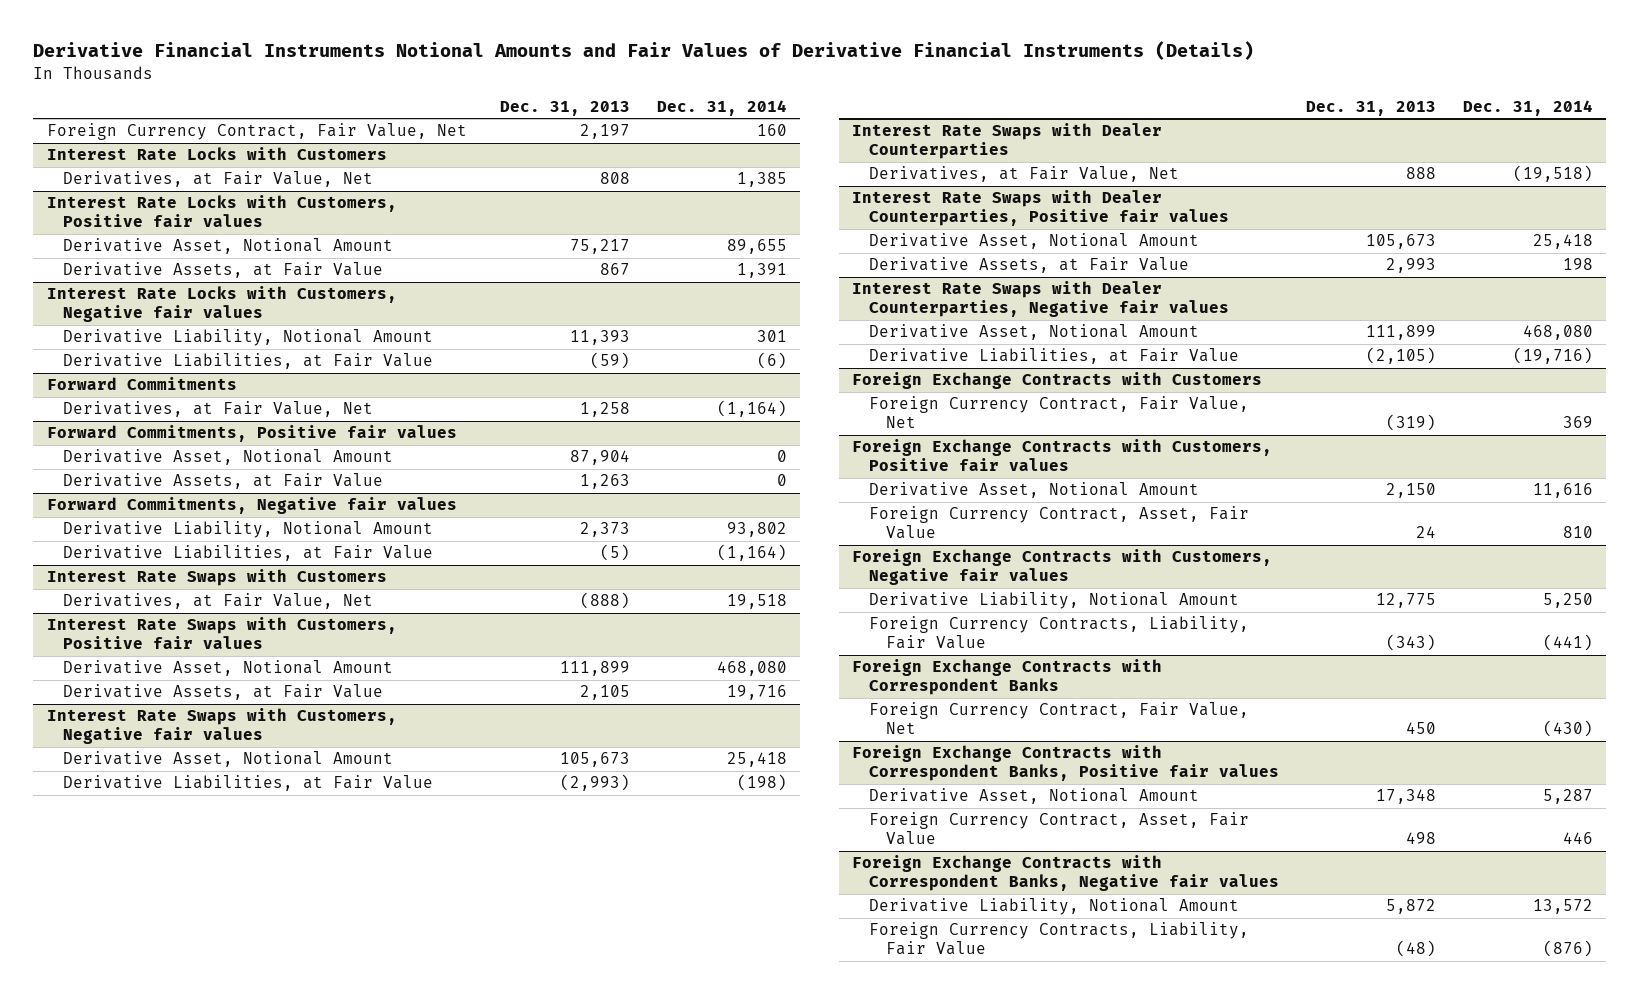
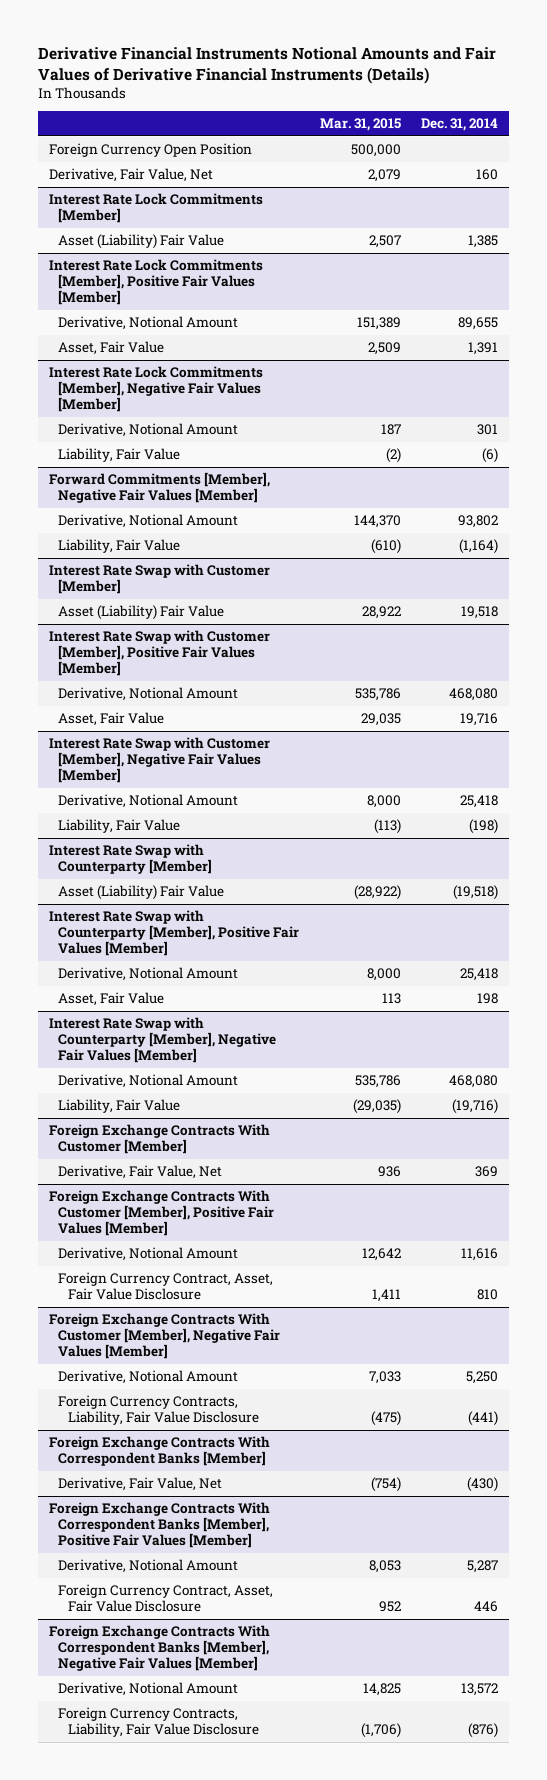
- | Dec. 31, 2013 | Dec. 31, 2014
+ | Mar. 31, 2015 | Dec. 31, 2014
- Foreign Currency Contract, Fair Value, Net | 2,197 | 160
- Interest Rate Locks with Customers
- Derivatives, at Fair Value, Net | 808 | 1,385
- Interest Rate Locks with Customers, Positive fair values
- Derivative Asset, Notional Amount | 75,217 | 89,655
- Derivative Assets, at Fair Value | 867 | 1,391
- Interest Rate Locks with Customers, Negative fair values
- Derivative Liability, Notional Amount | 11,393 | 301
- Derivative Liabilities, at Fair Value | (59) | (6)
- Forward Commitments
- Derivatives, at Fair Value, Net | 1,258 | (1,164)
- Forward Commitments, Positive fair values
- Derivative Asset, Notional Amount | 87,904 | 0
- Derivative Assets, at Fair Value | 1,263 | 0
- Forward Commitments, Negative fair values
- Derivative Liability, Notional Amount | 2,373 | 93,802
- Derivative Liabilities, at Fair Value | (5) | (1,164)
- Interest Rate Swaps with Customers
- Derivatives, at Fair Value, Net | (888) | 19,518
- Interest Rate Swaps with Customers, Positive fair values
- Derivative Asset, Notional Amount | 111,899 | 468,080
- Derivative Assets, at Fair Value | 2,105 | 19,716
- Interest Rate Swaps with Customers, Negative fair values
- Derivative Asset, Notional Amount | 105,673 | 25,418
- Derivative Liabilities, at Fair Value | (2,993) | (198)
- Interest Rate Swaps with Dealer Counterparties
- Derivatives, at Fair Value, Net | 888 | (19,518)
- Interest Rate Swaps with Dealer Counterparties, Positive fair values
- Derivative Asset, Notional Amount | 105,673 | 25,418
- Derivative Assets, at Fair Value | 2,993 | 198
- Interest Rate Swaps with Dealer Counterparties, Negative fair values
- Derivative Asset, Notional Amount | 111,899 | 468,080
- Derivative Liabilities, at Fair Value | (2,105) | (19,716)
- Foreign Exchange Contracts with Customers
- Foreign Currency Contract, Fair Value, Net | (319) | 369
- Foreign Exchange Contracts with Customers, Positive fair values
- Derivative Asset, Notional Amount | 2,150 | 11,616
- Foreign Currency Contract, Asset, Fair Value | 24 | 810
- Foreign Exchange Contracts with Customers, Negative fair values
- Derivative Liability, Notional Amount | 12,775 | 5,250
- Foreign Currency Contracts, Liability, Fair Value | (343) | (441)
- Foreign Exchange Contracts with Correspondent Banks
- Foreign Currency Contract, Fair Value, Net | 450 | (430)
- Foreign Exchange Contracts with Correspondent Banks, Positive fair values
- Derivative Asset, Notional Amount | 17,348 | 5,287
- Foreign Currency Contract, Asset, Fair Value | 498 | 446
- Foreign Exchange Contracts with Correspondent Banks, Negative fair values
- Derivative Liability, Notional Amount | 5,872 | 13,572
- Foreign Currency Contracts, Liability, Fair Value | (48) | (876)
+ Foreign Currency Open Position | 500,000 |
+ Derivative, Fair Value, Net | 2,079 | 160
+ Interest Rate Lock Commitments [Member]
+ Asset (Liability) Fair Value | 2,507 | 1,385
+ Interest Rate Lock Commitments [Member], Positive Fair Values [Member]
+ Derivative, Notional Amount | 151,389 | 89,655
+ Asset, Fair Value | 2,509 | 1,391
+ Interest Rate Lock Commitments [Member], Negative Fair Values [Member]
+ Derivative, Notional Amount | 187 | 301
+ Liability, Fair Value | (2) | (6)
+ Forward Commitments [Member], Negative Fair Values [Member]
+ Derivative, Notional Amount | 144,370 | 93,802
+ Liability, Fair Value | (610) | (1,164)
+ Interest Rate Swap with Customer [Member]
+ Asset (Liability) Fair Value | 28,922 | 19,518
+ Interest Rate Swap with Customer [Member], Positive Fair Values [Member]
+ Derivative, Notional Amount | 535,786 | 468,080
+ Asset, Fair Value | 29,035 | 19,716
+ Interest Rate Swap with Customer [Member], Negative Fair Values [Member]
+ Derivative, Notional Amount | 8,000 | 25,418
+ Liability, Fair Value | (113) | (198)
+ Interest Rate Swap with Counterparty [Member]
+ Asset (Liability) Fair Value | (28,922) | (19,518)
+ Interest Rate Swap with Counterparty [Member], Positive Fair Values [Member]
+ Derivative, Notional Amount | 8,000 | 25,418
+ Asset, Fair Value | 113 | 198
+ Interest Rate Swap with Counterparty [Member], Negative Fair Values [Member]
+ Derivative, Notional Amount | 535,786 | 468,080
+ Liability, Fair Value | (29,035) | (19,716)
+ Foreign Exchange Contracts With Customer [Member]
+ Derivative, Fair Value, Net | 936 | 369
+ Foreign Exchange Contracts With Customer [Member], Positive Fair Values [Member]
+ Derivative, Notional Amount | 12,642 | 11,616
+ Foreign Currency Contract, Asset, Fair Value Disclosure | 1,411 | 810
+ Foreign Exchange Contracts With Customer [Member], Negative Fair Values [Member]
+ Derivative, Notional Amount | 7,033 | 5,250
+ Foreign Currency Contracts, Liability, Fair Value Disclosure | (475) | (441)
+ Foreign Exchange Contracts With Correspondent Banks [Member]
+ Derivative, Fair Value, Net | (754) | (430)
+ Foreign Exchange Contracts With Correspondent Banks [Member], Positive Fair Values [Member]
+ Derivative, Notional Amount | 8,053 | 5,287
+ Foreign Currency Contract, Asset, Fair Value Disclosure | 952 | 446
+ Foreign Exchange Contracts With Correspondent Banks [Member], Negative Fair Values [Member]
+ Derivative, Notional Amount | 14,825 | 13,572
+ Foreign Currency Contracts, Liability, Fair Value Disclosure | (1,706) | (876)

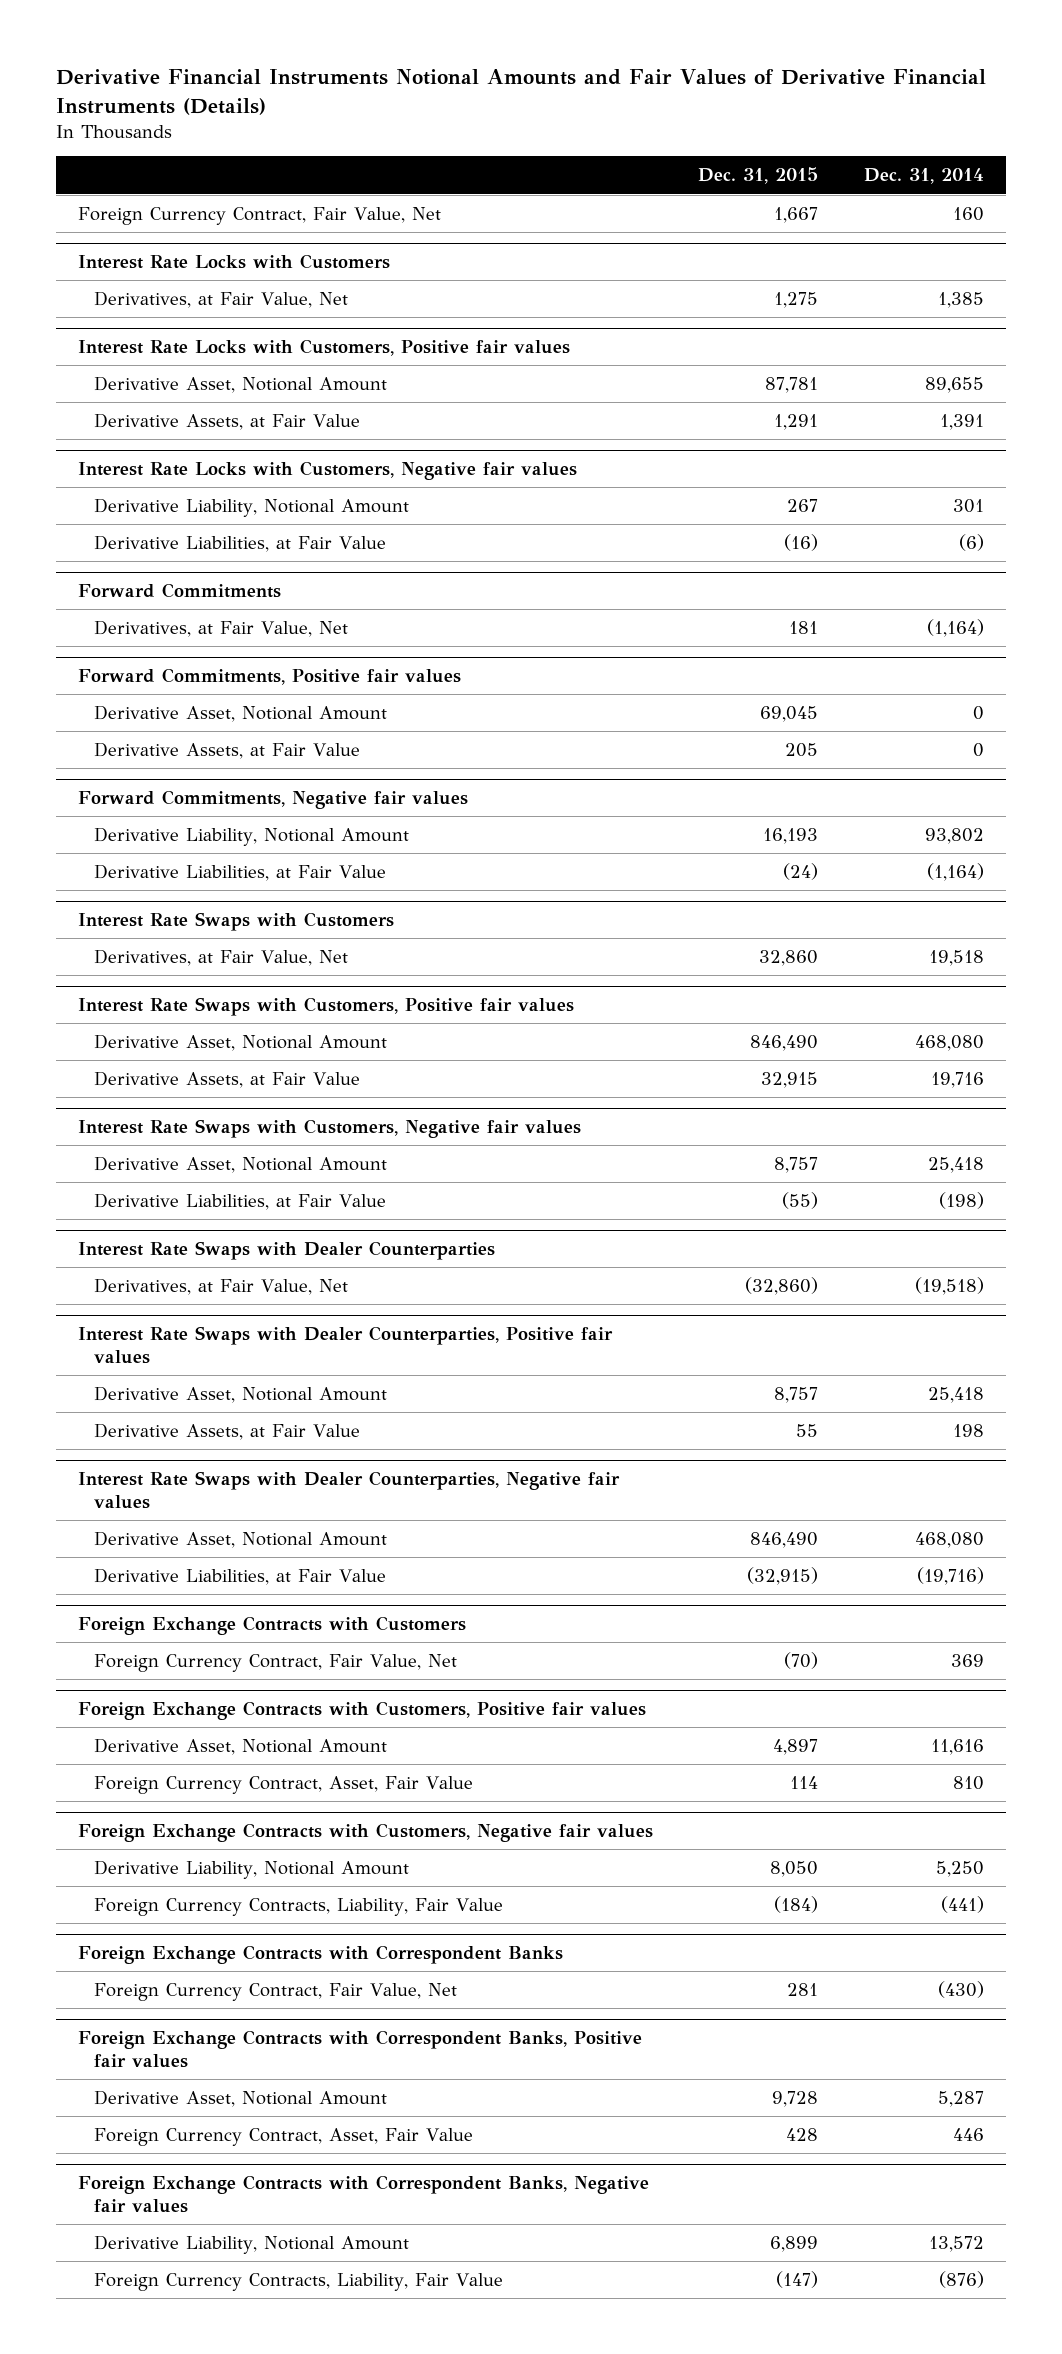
- | Mar. 31, 2015 | Dec. 31, 2014
+ | Dec. 31, 2015 | Dec. 31, 2014
- Foreign Currency Open Position | 500,000 |
- Derivative, Fair Value, Net | 2,079 | 160
- Interest Rate Lock Commitments [Member]
- Asset (Liability) Fair Value | 2,507 | 1,385
- Interest Rate Lock Commitments [Member], Positive Fair Values [Member]
- Derivative, Notional Amount | 151,389 | 89,655
- Asset, Fair Value | 2,509 | 1,391
- Interest Rate Lock Commitments [Member], Negative Fair Values [Member]
- Derivative, Notional Amount | 187 | 301
- Liability, Fair Value | (2) | (6)
- Forward Commitments [Member], Negative Fair Values [Member]
- Derivative, Notional Amount | 144,370 | 93,802
- Liability, Fair Value | (610) | (1,164)
- Interest Rate Swap with Customer [Member]
- Asset (Liability) Fair Value | 28,922 | 19,518
- Interest Rate Swap with Customer [Member], Positive Fair Values [Member]
- Derivative, Notional Amount | 535,786 | 468,080
- Asset, Fair Value | 29,035 | 19,716
- Interest Rate Swap with Customer [Member], Negative Fair Values [Member]
- Derivative, Notional Amount | 8,000 | 25,418
- Liability, Fair Value | (113) | (198)
- Interest Rate Swap with Counterparty [Member]
- Asset (Liability) Fair Value | (28,922) | (19,518)
- Interest Rate Swap with Counterparty [Member], Positive Fair Values [Member]
- Derivative, Notional Amount | 8,000 | 25,418
- Asset, Fair Value | 113 | 198
- Interest Rate Swap with Counterparty [Member], Negative Fair Values [Member]
- Derivative, Notional Amount | 535,786 | 468,080
- Liability, Fair Value | (29,035) | (19,716)
- Foreign Exchange Contracts With Customer [Member]
- Derivative, Fair Value, Net | 936 | 369
- Foreign Exchange Contracts With Customer [Member], Positive Fair Values [Member]
- Derivative, Notional Amount | 12,642 | 11,616
- Foreign Currency Contract, Asset, Fair Value Disclosure | 1,411 | 810
- Foreign Exchange Contracts With Customer [Member], Negative Fair Values [Member]
- Derivative, Notional Amount | 7,033 | 5,250
- Foreign Currency Contracts, Liability, Fair Value Disclosure | (475) | (441)
- Foreign Exchange Contracts With Correspondent Banks [Member]
- Derivative, Fair Value, Net | (754) | (430)
- Foreign Exchange Contracts With Correspondent Banks [Member], Positive Fair Values [Member]
- Derivative, Notional Amount | 8,053 | 5,287
- Foreign Currency Contract, Asset, Fair Value Disclosure | 952 | 446
- Foreign Exchange Contracts With Correspondent Banks [Member], Negative Fair Values [Member]
- Derivative, Notional Amount | 14,825 | 13,572
- Foreign Currency Contracts, Liability, Fair Value Disclosure | (1,706) | (876)
+ Foreign Currency Contract, Fair Value, Net | 1,667 | 160
+ Interest Rate Locks with Customers
+ Derivatives, at Fair Value, Net | 1,275 | 1,385
+ Interest Rate Locks with Customers, Positive fair values
+ Derivative Asset, Notional Amount | 87,781 | 89,655
+ Derivative Assets, at Fair Value | 1,291 | 1,391
+ Interest Rate Locks with Customers, Negative fair values
+ Derivative Liability, Notional Amount | 267 | 301
+ Derivative Liabilities, at Fair Value | (16) | (6)
+ Forward Commitments
+ Derivatives, at Fair Value, Net | 181 | (1,164)
+ Forward Commitments, Positive fair values
+ Derivative Asset, Notional Amount | 69,045 | 0
+ Derivative Assets, at Fair Value | 205 | 0
+ Forward Commitments, Negative fair values
+ Derivative Liability, Notional Amount | 16,193 | 93,802
+ Derivative Liabilities, at Fair Value | (24) | (1,164)
+ Interest Rate Swaps with Customers
+ Derivatives, at Fair Value, Net | 32,860 | 19,518
+ Interest Rate Swaps with Customers, Positive fair values
+ Derivative Asset, Notional Amount | 846,490 | 468,080
+ Derivative Assets, at Fair Value | 32,915 | 19,716
+ Interest Rate Swaps with Customers, Negative fair values
+ Derivative Asset, Notional Amount | 8,757 | 25,418
+ Derivative Liabilities, at Fair Value | (55) | (198)
+ Interest Rate Swaps with Dealer Counterparties
+ Derivatives, at Fair Value, Net | (32,860) | (19,518)
+ Interest Rate Swaps with Dealer Counterparties, Positive fair values
+ Derivative Asset, Notional Amount | 8,757 | 25,418
+ Derivative Assets, at Fair Value | 55 | 198
+ Interest Rate Swaps with Dealer Counterparties, Negative fair values
+ Derivative Asset, Notional Amount | 846,490 | 468,080
+ Derivative Liabilities, at Fair Value | (32,915) | (19,716)
+ Foreign Exchange Contracts with Customers
+ Foreign Currency Contract, Fair Value, Net | (70) | 369
+ Foreign Exchange Contracts with Customers, Positive fair values
+ Derivative Asset, Notional Amount | 4,897 | 11,616
+ Foreign Currency Contract, Asset, Fair Value | 114 | 810
+ Foreign Exchange Contracts with Customers, Negative fair values
+ Derivative Liability, Notional Amount | 8,050 | 5,250
+ Foreign Currency Contracts, Liability, Fair Value | (184) | (441)
+ Foreign Exchange Contracts with Correspondent Banks
+ Foreign Currency Contract, Fair Value, Net | 281 | (430)
+ Foreign Exchange Contracts with Correspondent Banks, Positive fair values
+ Derivative Asset, Notional Amount | 9,728 | 5,287
+ Foreign Currency Contract, Asset, Fair Value | 428 | 446
+ Foreign Exchange Contracts with Correspondent Banks, Negative fair values
+ Derivative Liability, Notional Amount | 6,899 | 13,572
+ Foreign Currency Contracts, Liability, Fair Value | (147) | (876)

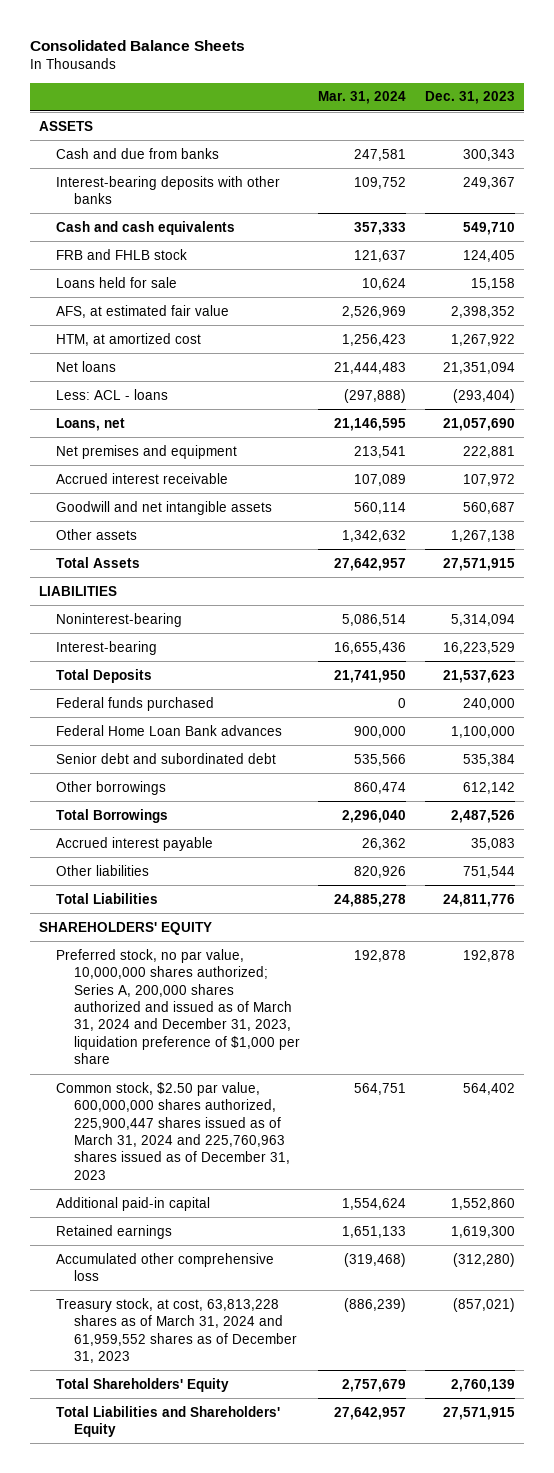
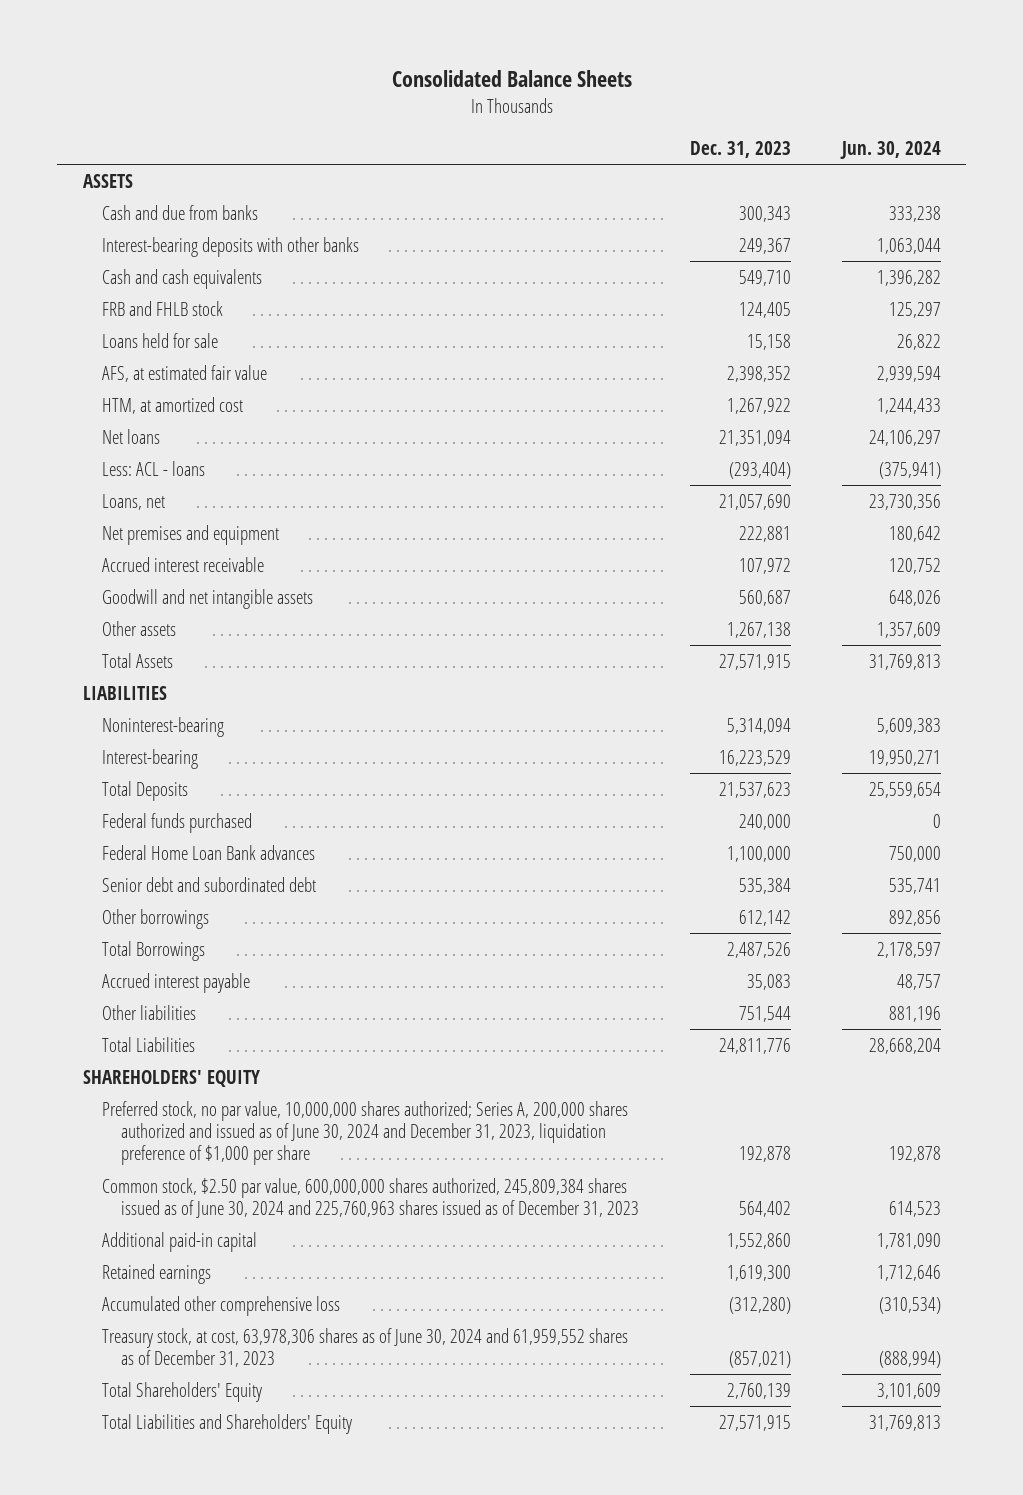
- | Mar. 31, 2024 | Dec. 31, 2023
+ | Dec. 31, 2023 | Jun. 30, 2024
- Preferred stock, no par value, 10,000,000 shares authorized; Series A, 200,000 shares authorized and issued as of March 31, 2024 and December 31, 2023, liquidation preference of $1,000 per share | 192,878 | 192,878
- Common stock, $2.50 par value, 600,000,000 shares authorized, 225,900,447 shares issued as of March 31, 2024 and 225,760,963 shares issued as of December 31, 2023 | 564,751 | 564,402
+ Preferred stock, no par value, 10,000,000 shares authorized; Series A, 200,000 shares authorized and issued as of June 30, 2024 and December 31, 2023, liquidation preference of $1,000 per share | 192,878 | 192,878
+ Common stock, $2.50 par value, 600,000,000 shares authorized, 245,809,384 shares issued as of June 30, 2024 and 225,760,963 shares issued as of December 31, 2023 | 564,402 | 614,523
- Treasury stock, at cost, 63,813,228 shares as of March 31, 2024 and 61,959,552 shares as of December 31, 2023 | (886,239) | (857,021)
+ Treasury stock, at cost, 63,978,306 shares as of June 30, 2024 and 61,959,552 shares as of December 31, 2023 | (857,021) | (888,994)

